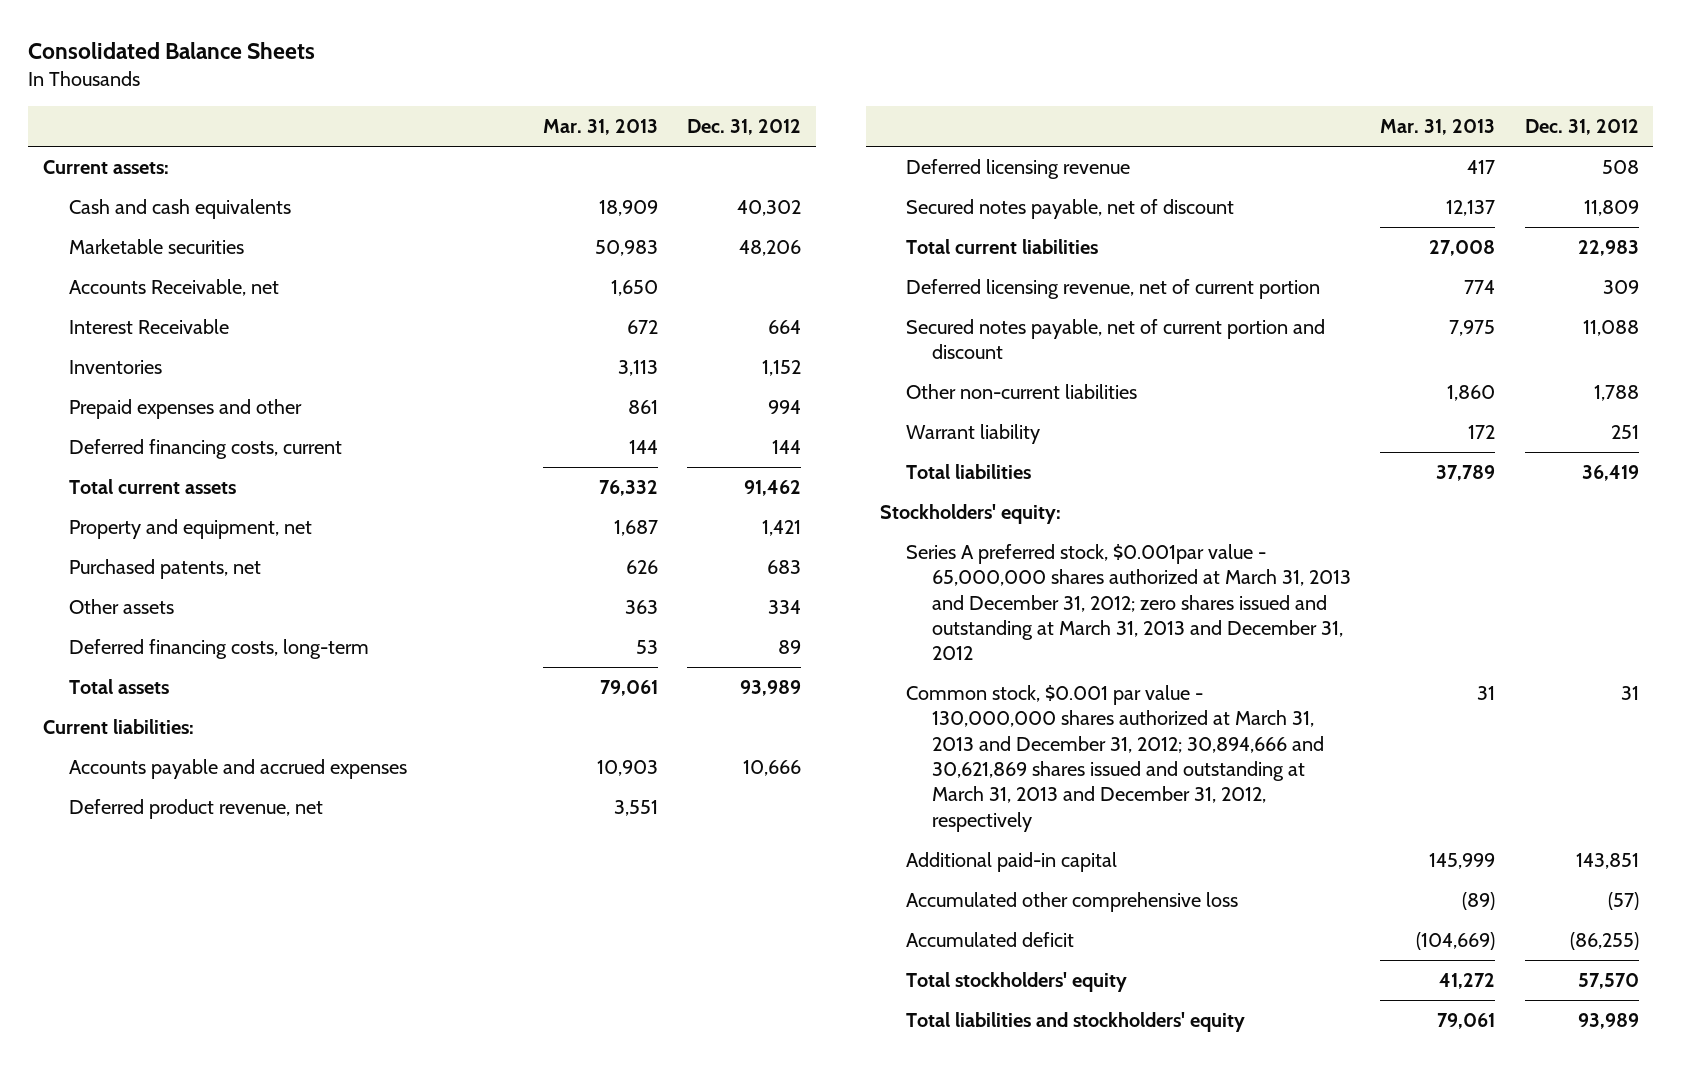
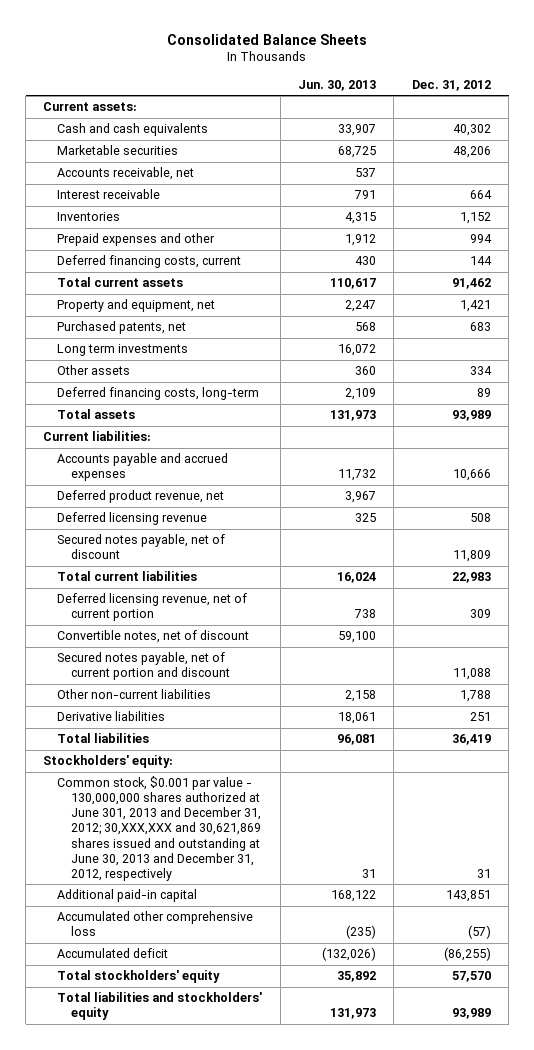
- | Mar. 31, 2013 | Dec. 31, 2012
+ | Jun. 30, 2013 | Dec. 31, 2012
- Accounts Receivable, net | 1,650 |
- Interest Receivable | 672 | 664
+ Accounts receivable, net | 537 |
+ Interest receivable | 791 | 664
+ Long term investments | 16,072 |
+ Convertible notes, net of discount | 59,100 |
- Warrant liability | 172 | 251
+ Derivative liabilities | 18,061 | 251
- Series A preferred stock, $0.001par value - 65,000,000 shares authorized at March 31, 2013 and December 31, 2012; zero shares issued and outstanding at March 31, 2013 and December 31, 2012
- Common stock, $0.001 par value - 130,000,000 shares authorized at March 31, 2013 and December 31, 2012; 30,894,666 and 30,621,869 shares issued and outstanding at March 31, 2013 and December 31, 2012, respectively | 31 | 31
+ Common stock, $0.001 par value - 130,000,000 shares authorized at June 301, 2013 and December 31, 2012; 30,XXX,XXX and 30,621,869 shares issued and outstanding at June 30, 2013 and December 31, 2012, respectively | 31 | 31

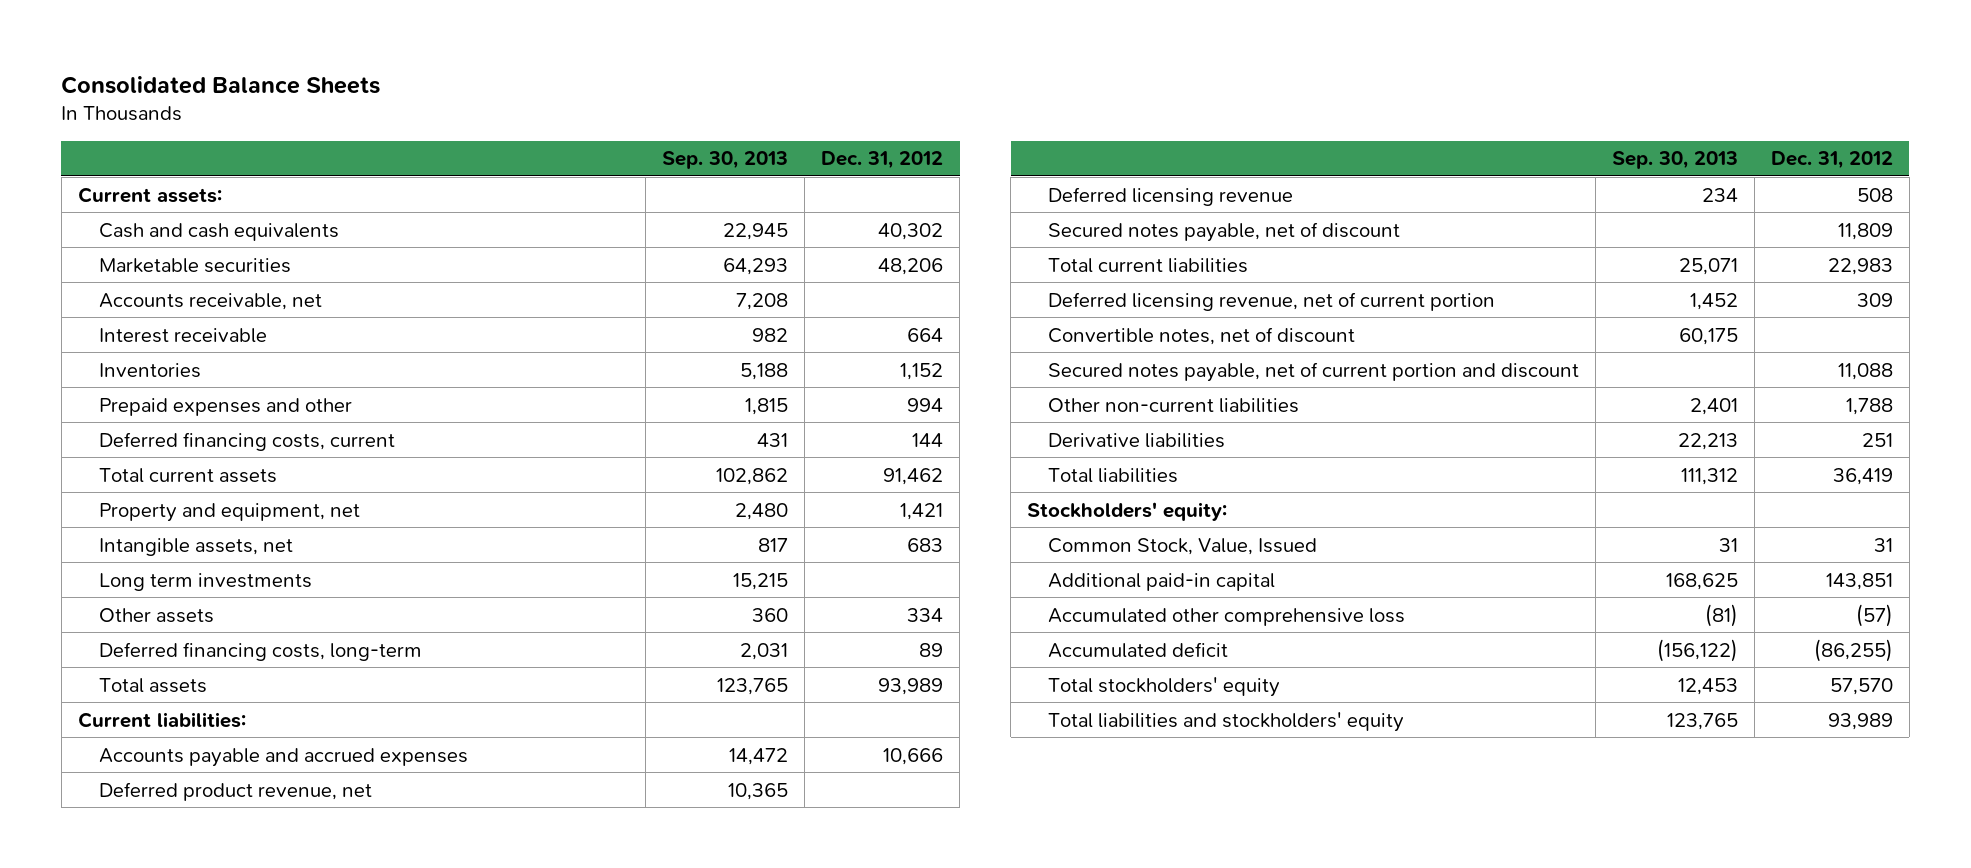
- | Jun. 30, 2013 | Dec. 31, 2012
+ | Sep. 30, 2013 | Dec. 31, 2012
- Purchased patents, net | 568 | 683
+ Intangible assets, net | 817 | 683
- Common stock, $0.001 par value - 130,000,000 shares authorized at June 301, 2013 and December 31, 2012; 30,XXX,XXX and 30,621,869 shares issued and outstanding at June 30, 2013 and December 31, 2012, respectively | 31 | 31
+ Common Stock, Value, Issued | 31 | 31

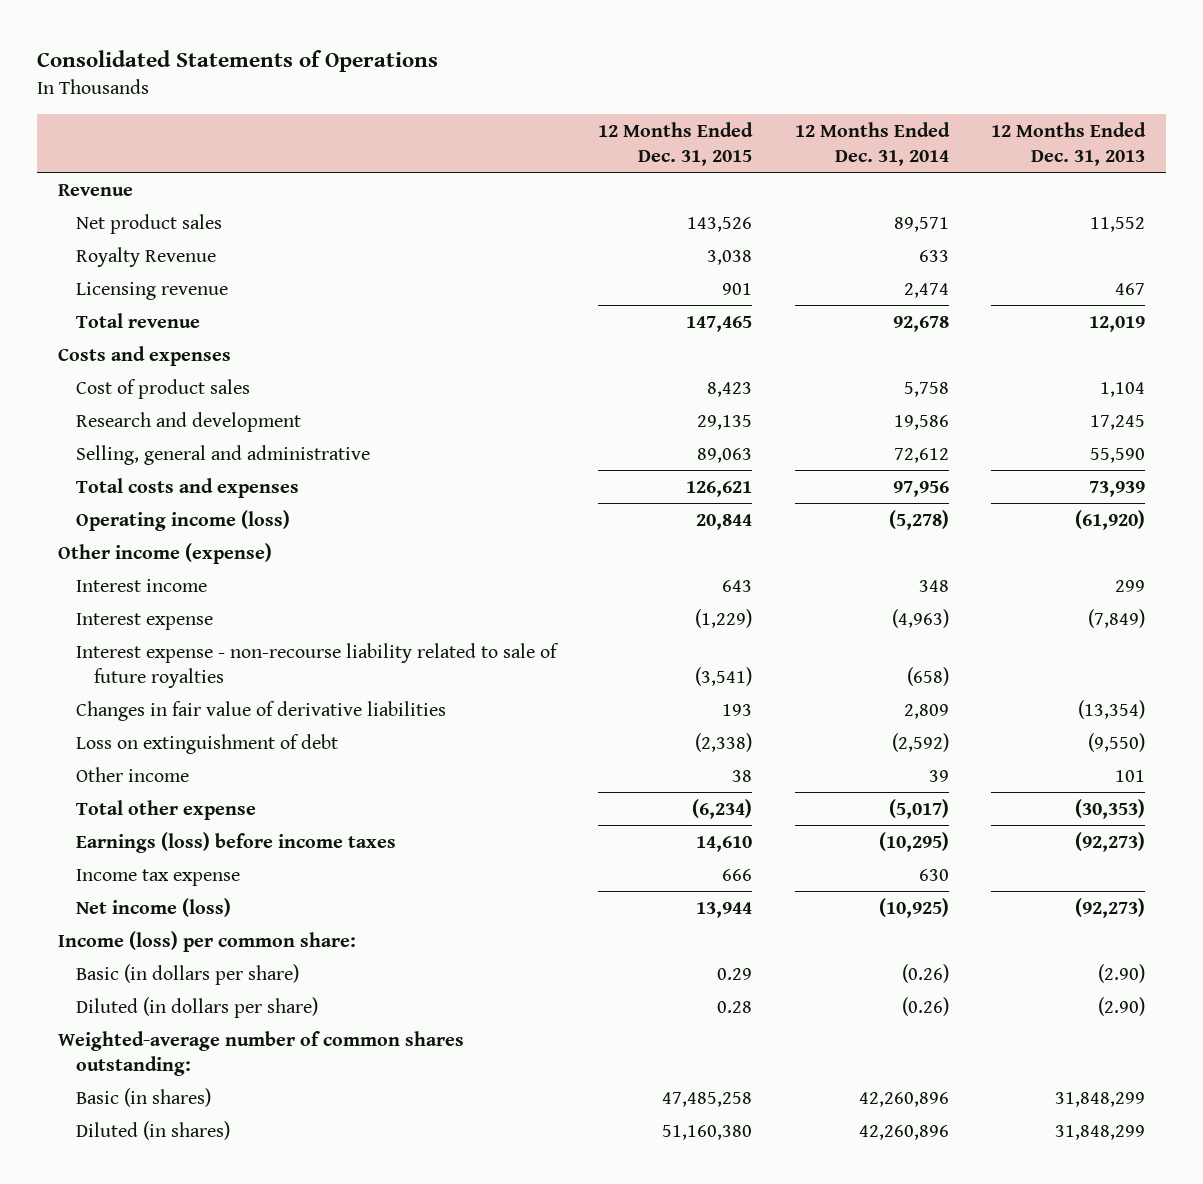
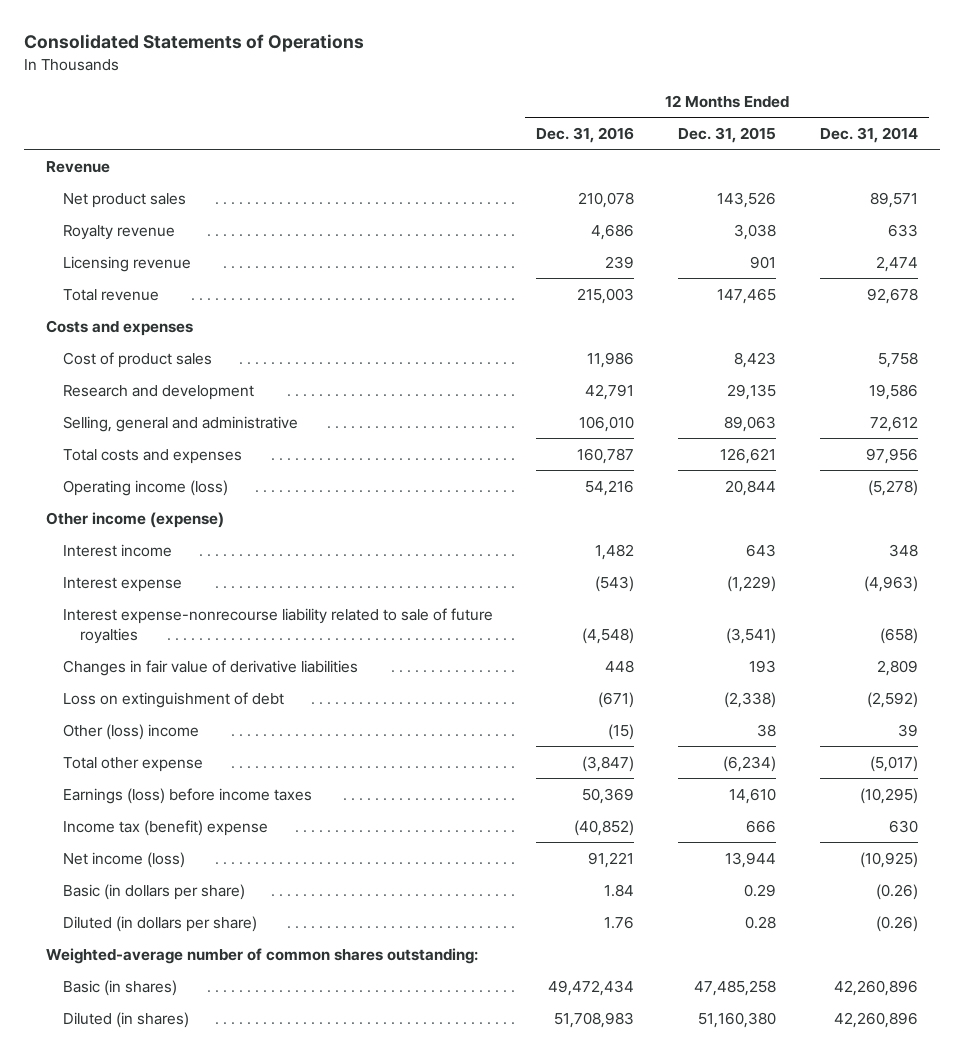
- | 12 Months Ended Dec. 31, 2015 | 12 Months Ended Dec. 31, 2014 | 12 Months Ended Dec. 31, 2013
+ | 12 Months Ended Dec. 31, 2016 | 12 Months Ended Dec. 31, 2015 | 12 Months Ended Dec. 31, 2014
- Royalty Revenue | 3,038 | 633 |
+ Royalty revenue | 4,686 | 3,038 | 633
- Interest expense - non-recourse liability related to sale of future royalties | (3,541) | (658) |
+ Interest expense-nonrecourse liability related to sale of future royalties | (4,548) | (3,541) | (658)
- Other income | 38 | 39 | 101
+ Other (loss) income | (15) | 38 | 39
- Income tax expense | 666 | 630 |
+ Income tax (benefit) expense | (40,852) | 666 | 630
- Income (loss) per common share:

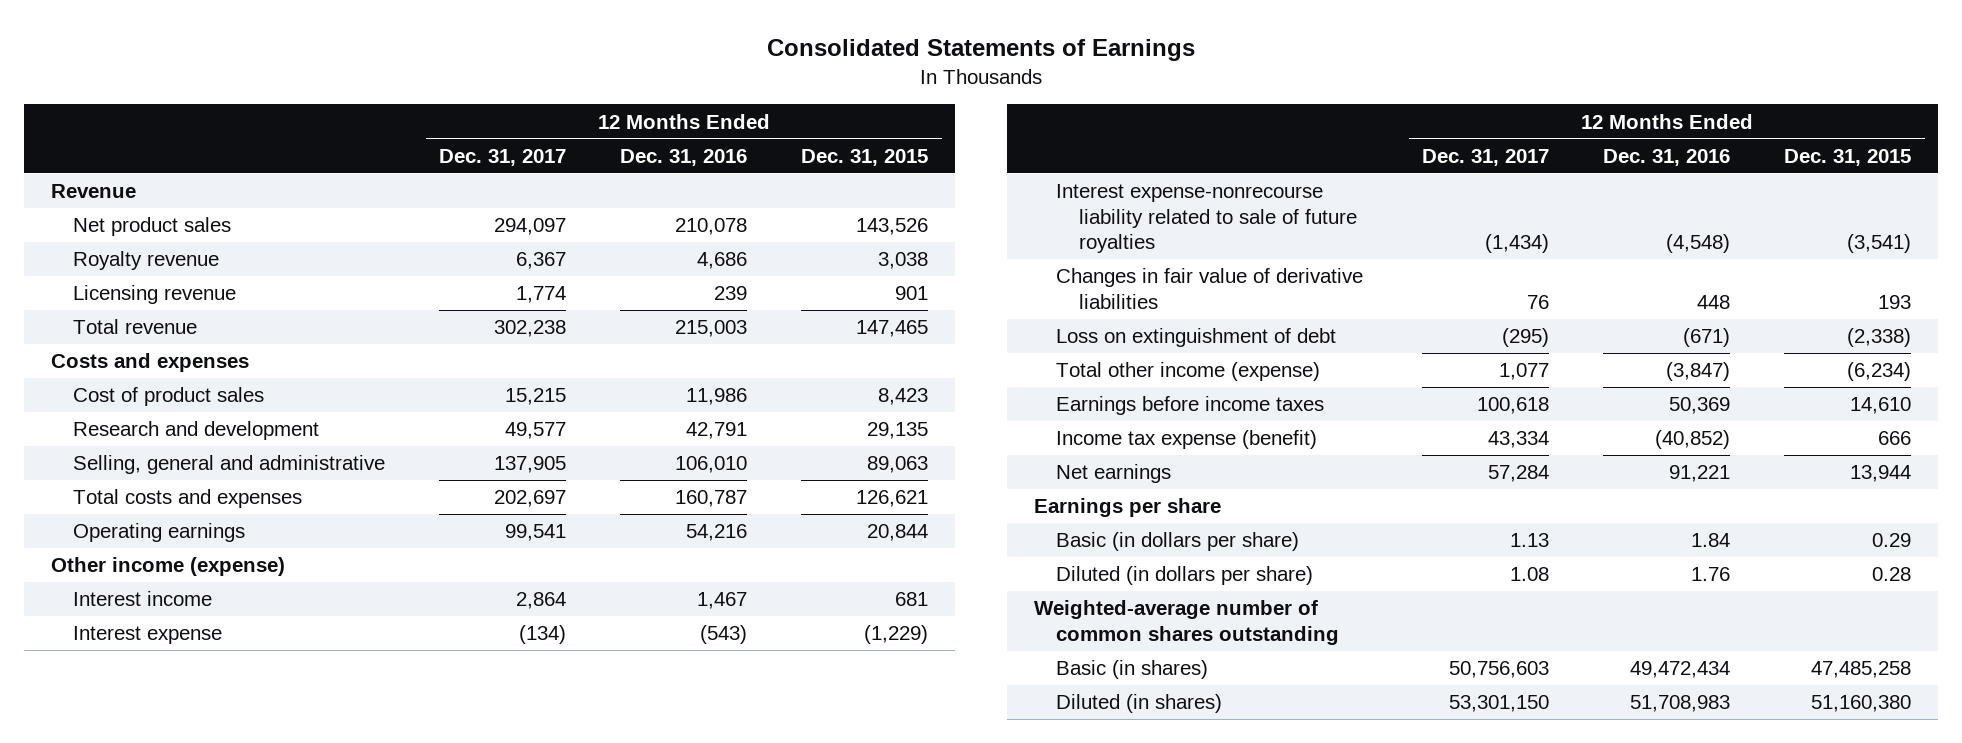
- Consolidated Statements of Operations
+ Consolidated Statements of Earnings
- | 12 Months Ended Dec. 31, 2016 | 12 Months Ended Dec. 31, 2015 | 12 Months Ended Dec. 31, 2014
+ | 12 Months Ended Dec. 31, 2017 | 12 Months Ended Dec. 31, 2016 | 12 Months Ended Dec. 31, 2015
- Operating income (loss) | 54,216 | 20,844 | (5,278)
+ Operating earnings | 99,541 | 54,216 | 20,844
- Interest income | 1,482 | 643 | 348
+ Interest income | 2,864 | 1,467 | 681
- Other (loss) income | (15) | 38 | 39
- Total other expense | (3,847) | (6,234) | (5,017)
- Earnings (loss) before income taxes | 50,369 | 14,610 | (10,295)
- Income tax (benefit) expense | (40,852) | 666 | 630
- Net income (loss) | 91,221 | 13,944 | (10,925)
+ Total other income (expense) | 1,077 | (3,847) | (6,234)
+ Earnings before income taxes | 100,618 | 50,369 | 14,610
+ Income tax expense (benefit) | 43,334 | (40,852) | 666
+ Net earnings | 57,284 | 91,221 | 13,944
+ Earnings per share
- Weighted-average number of common shares outstanding:
+ Weighted-average number of common shares outstanding

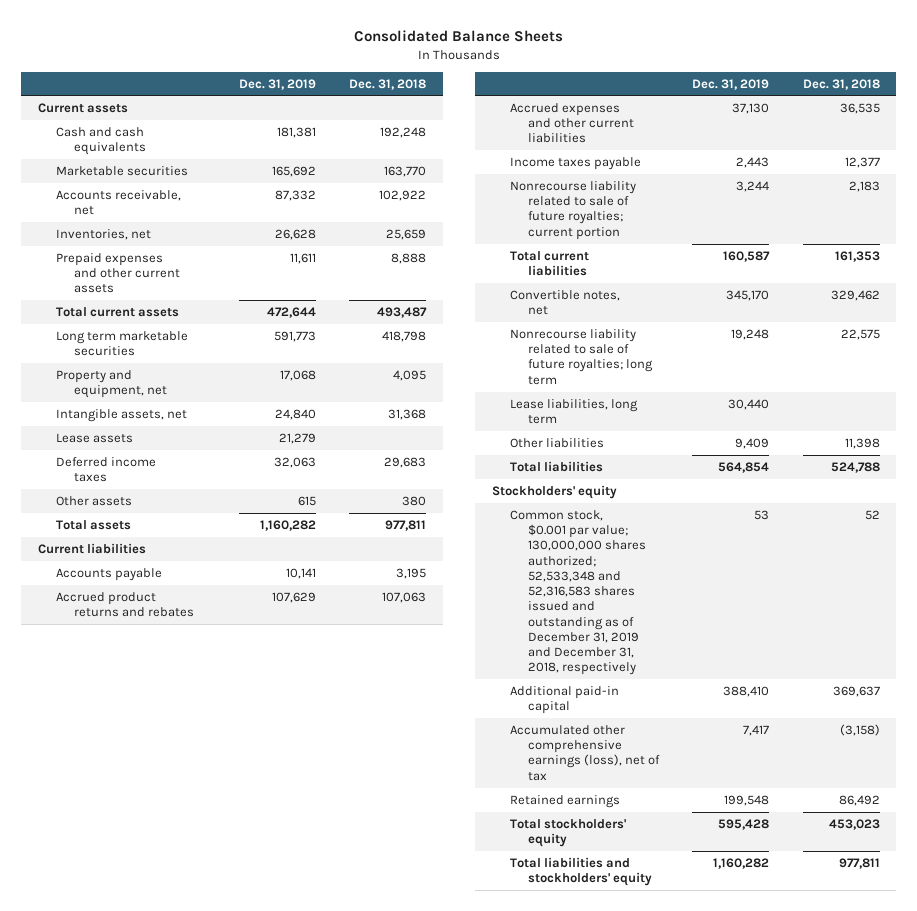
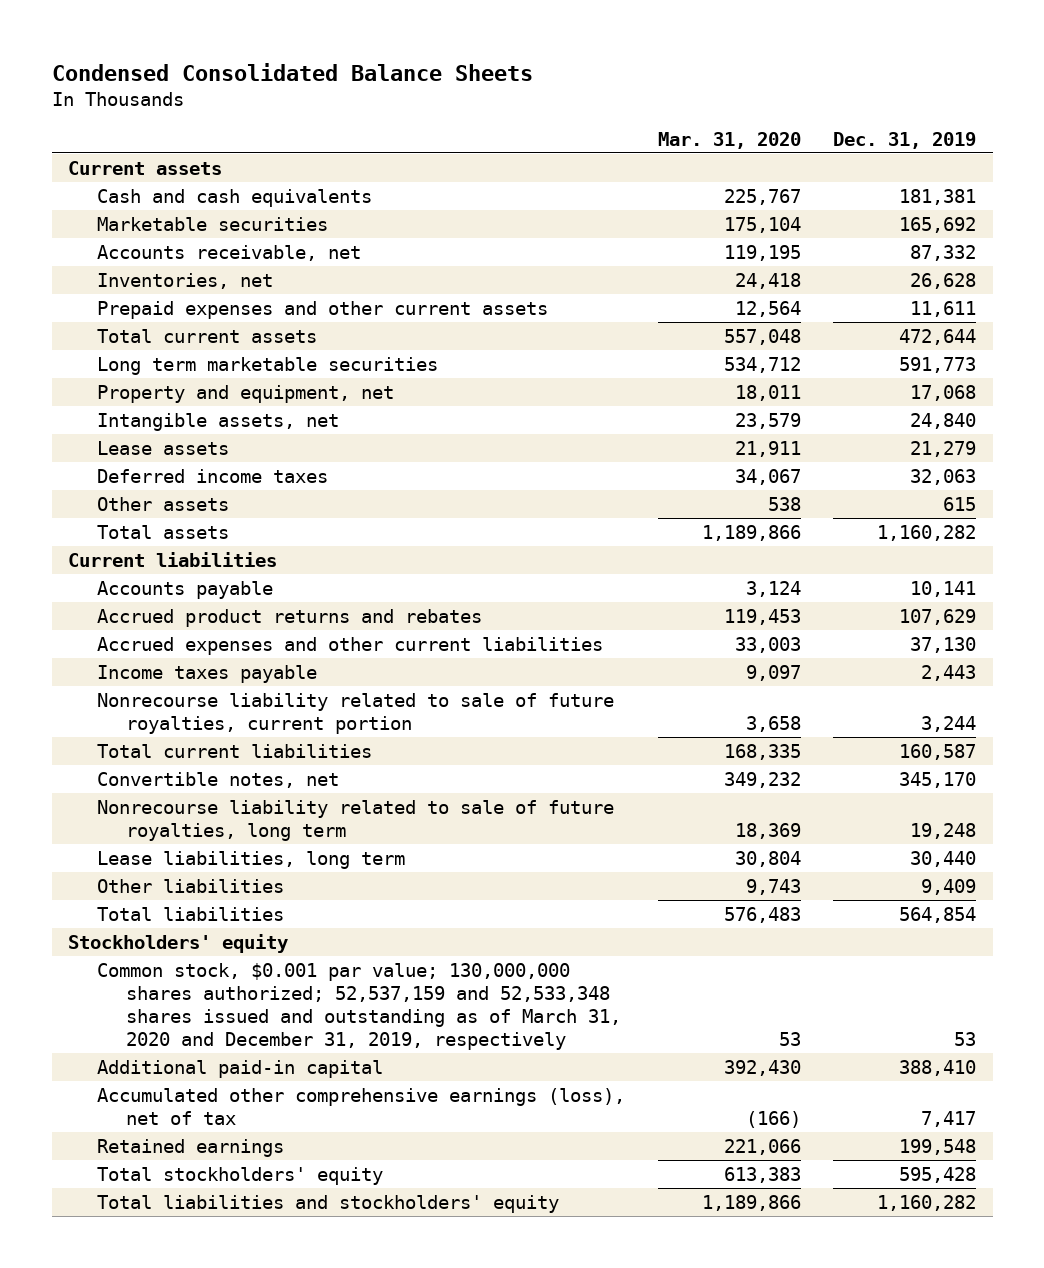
- Consolidated Balance Sheets
+ Condensed Consolidated Balance Sheets
- | Dec. 31, 2019 | Dec. 31, 2018
+ | Mar. 31, 2020 | Dec. 31, 2019
- Nonrecourse liability related to sale of future royalties; current portion | 3,244 | 2,183
+ Nonrecourse liability related to sale of future royalties, current portion | 3,658 | 3,244
- Nonrecourse liability related to sale of future royalties; long term | 19,248 | 22,575
+ Nonrecourse liability related to sale of future royalties, long term | 18,369 | 19,248
- Common stock, $0.001 par value; 130,000,000 shares authorized; 52,533,348 and 52,316,583 shares issued and outstanding as of December 31, 2019 and December 31, 2018, respectively | 53 | 52
+ Common stock, $0.001 par value; 130,000,000 shares authorized; 52,537,159 and 52,533,348 shares issued and outstanding as of March 31, 2020 and December 31, 2019, respectively | 53 | 53

